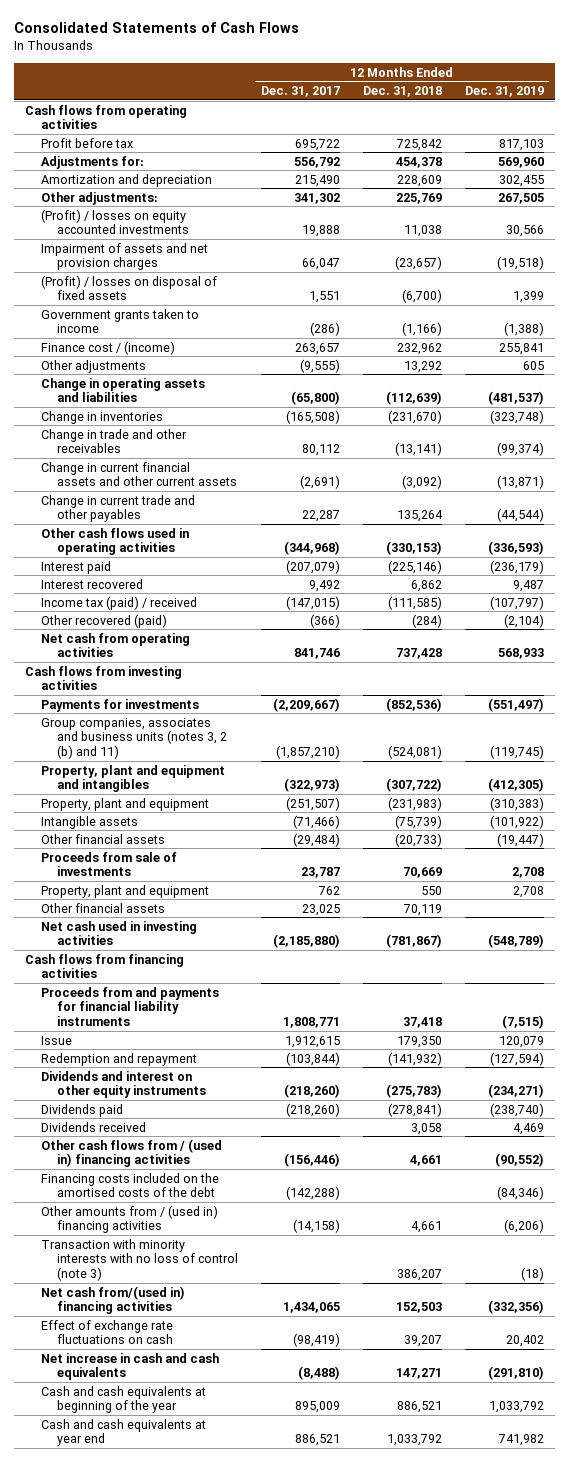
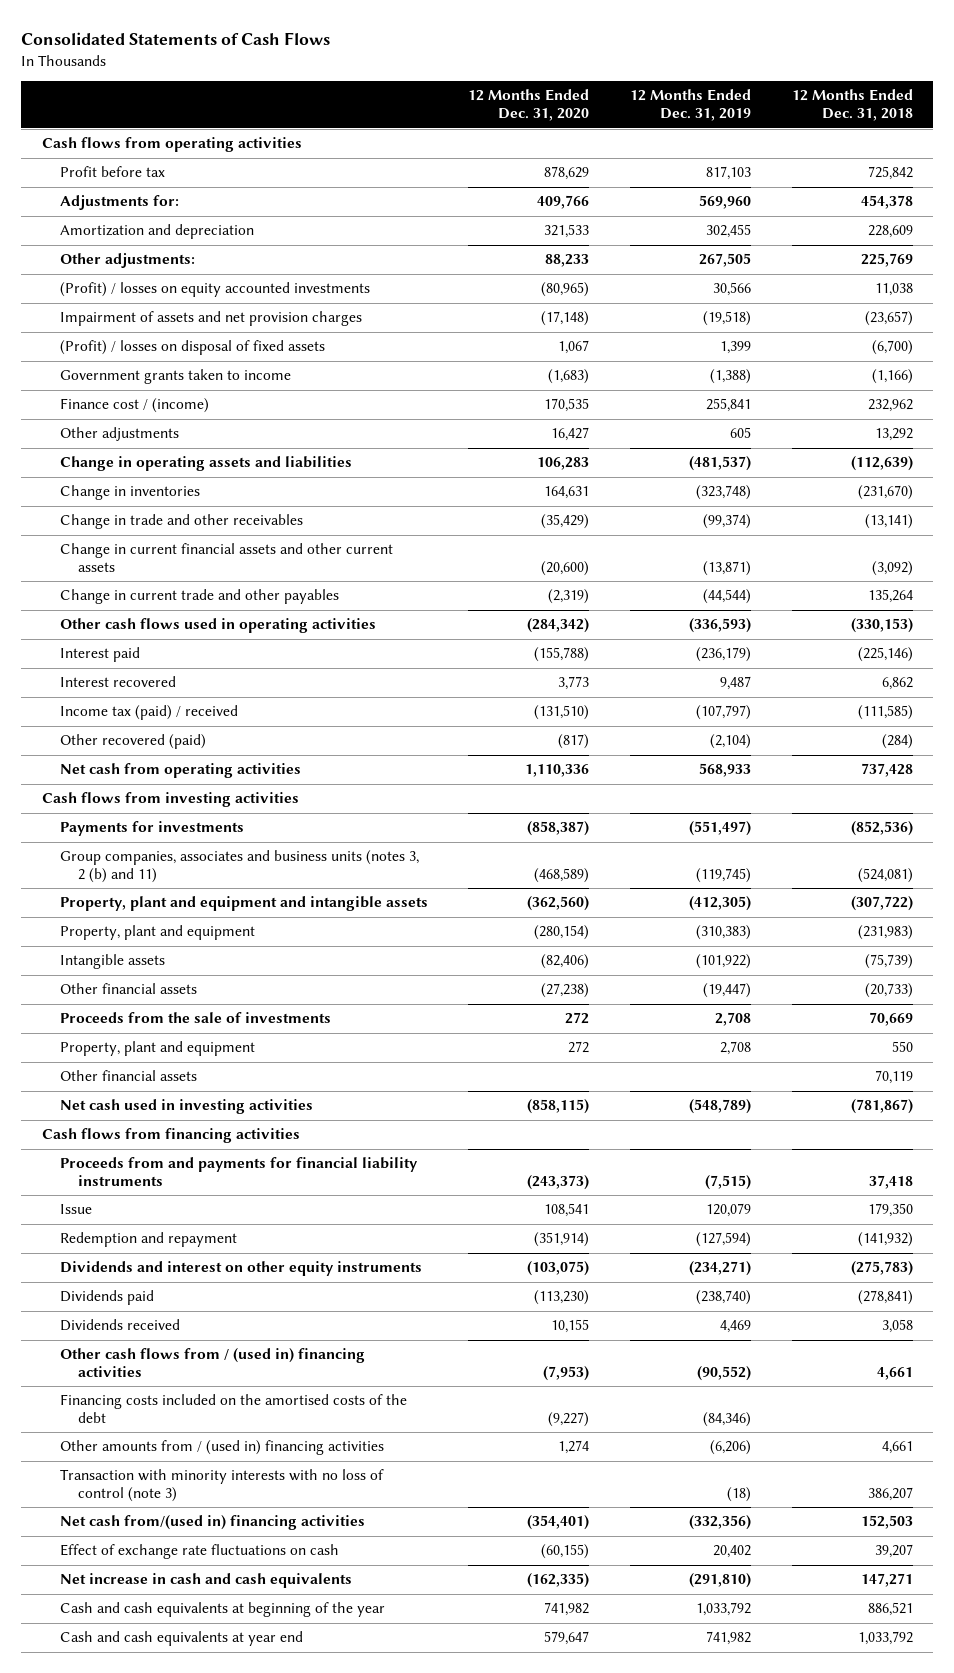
- | 12 Months Ended Dec. 31, 2017 | 12 Months Ended Dec. 31, 2018 | 12 Months Ended Dec. 31, 2019
+ | 12 Months Ended Dec. 31, 2020 | 12 Months Ended Dec. 31, 2019 | 12 Months Ended Dec. 31, 2018
- Property, plant and equipment and intangibles | (322,973) | (307,722) | (412,305)
+ Property, plant and equipment and intangible assets | (362,560) | (412,305) | (307,722)
- Proceeds from sale of investments | 23,787 | 70,669 | 2,708
+ Proceeds from the sale of investments | 272 | 2,708 | 70,669

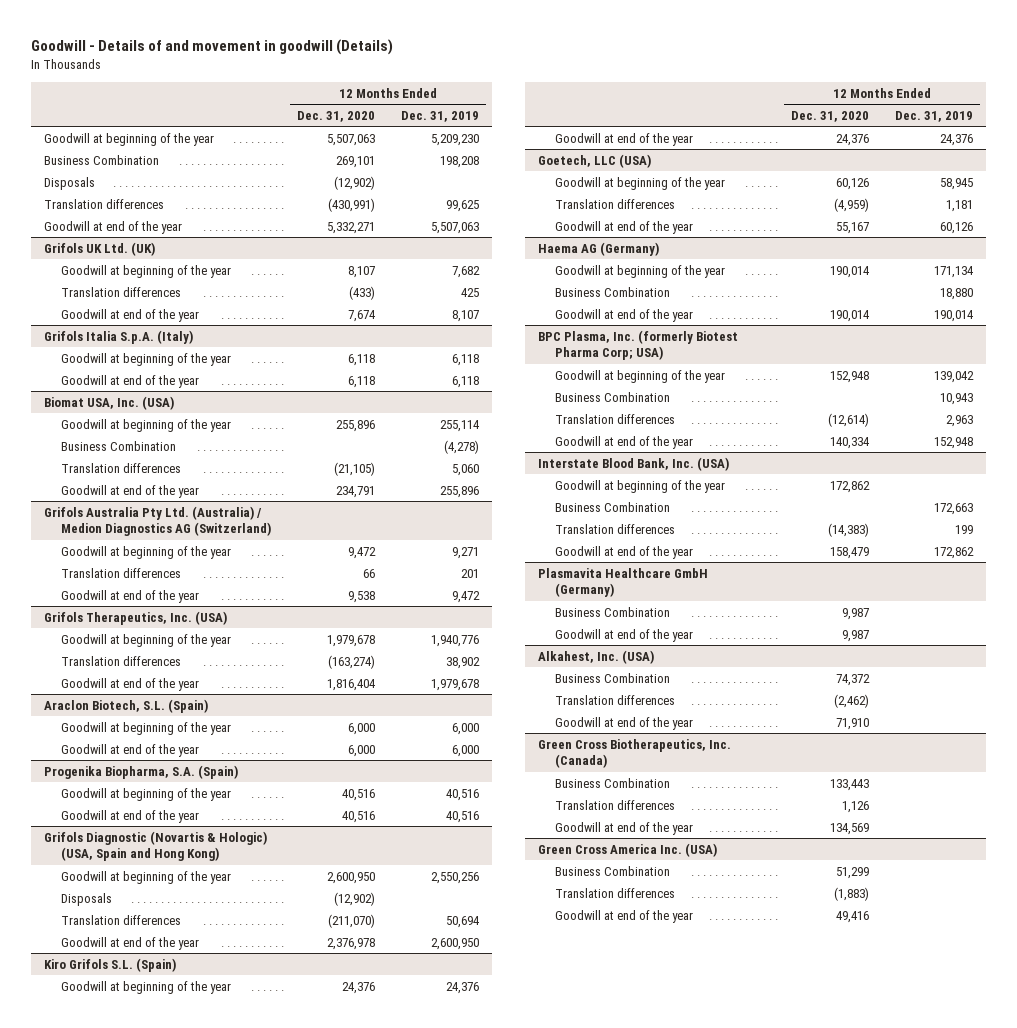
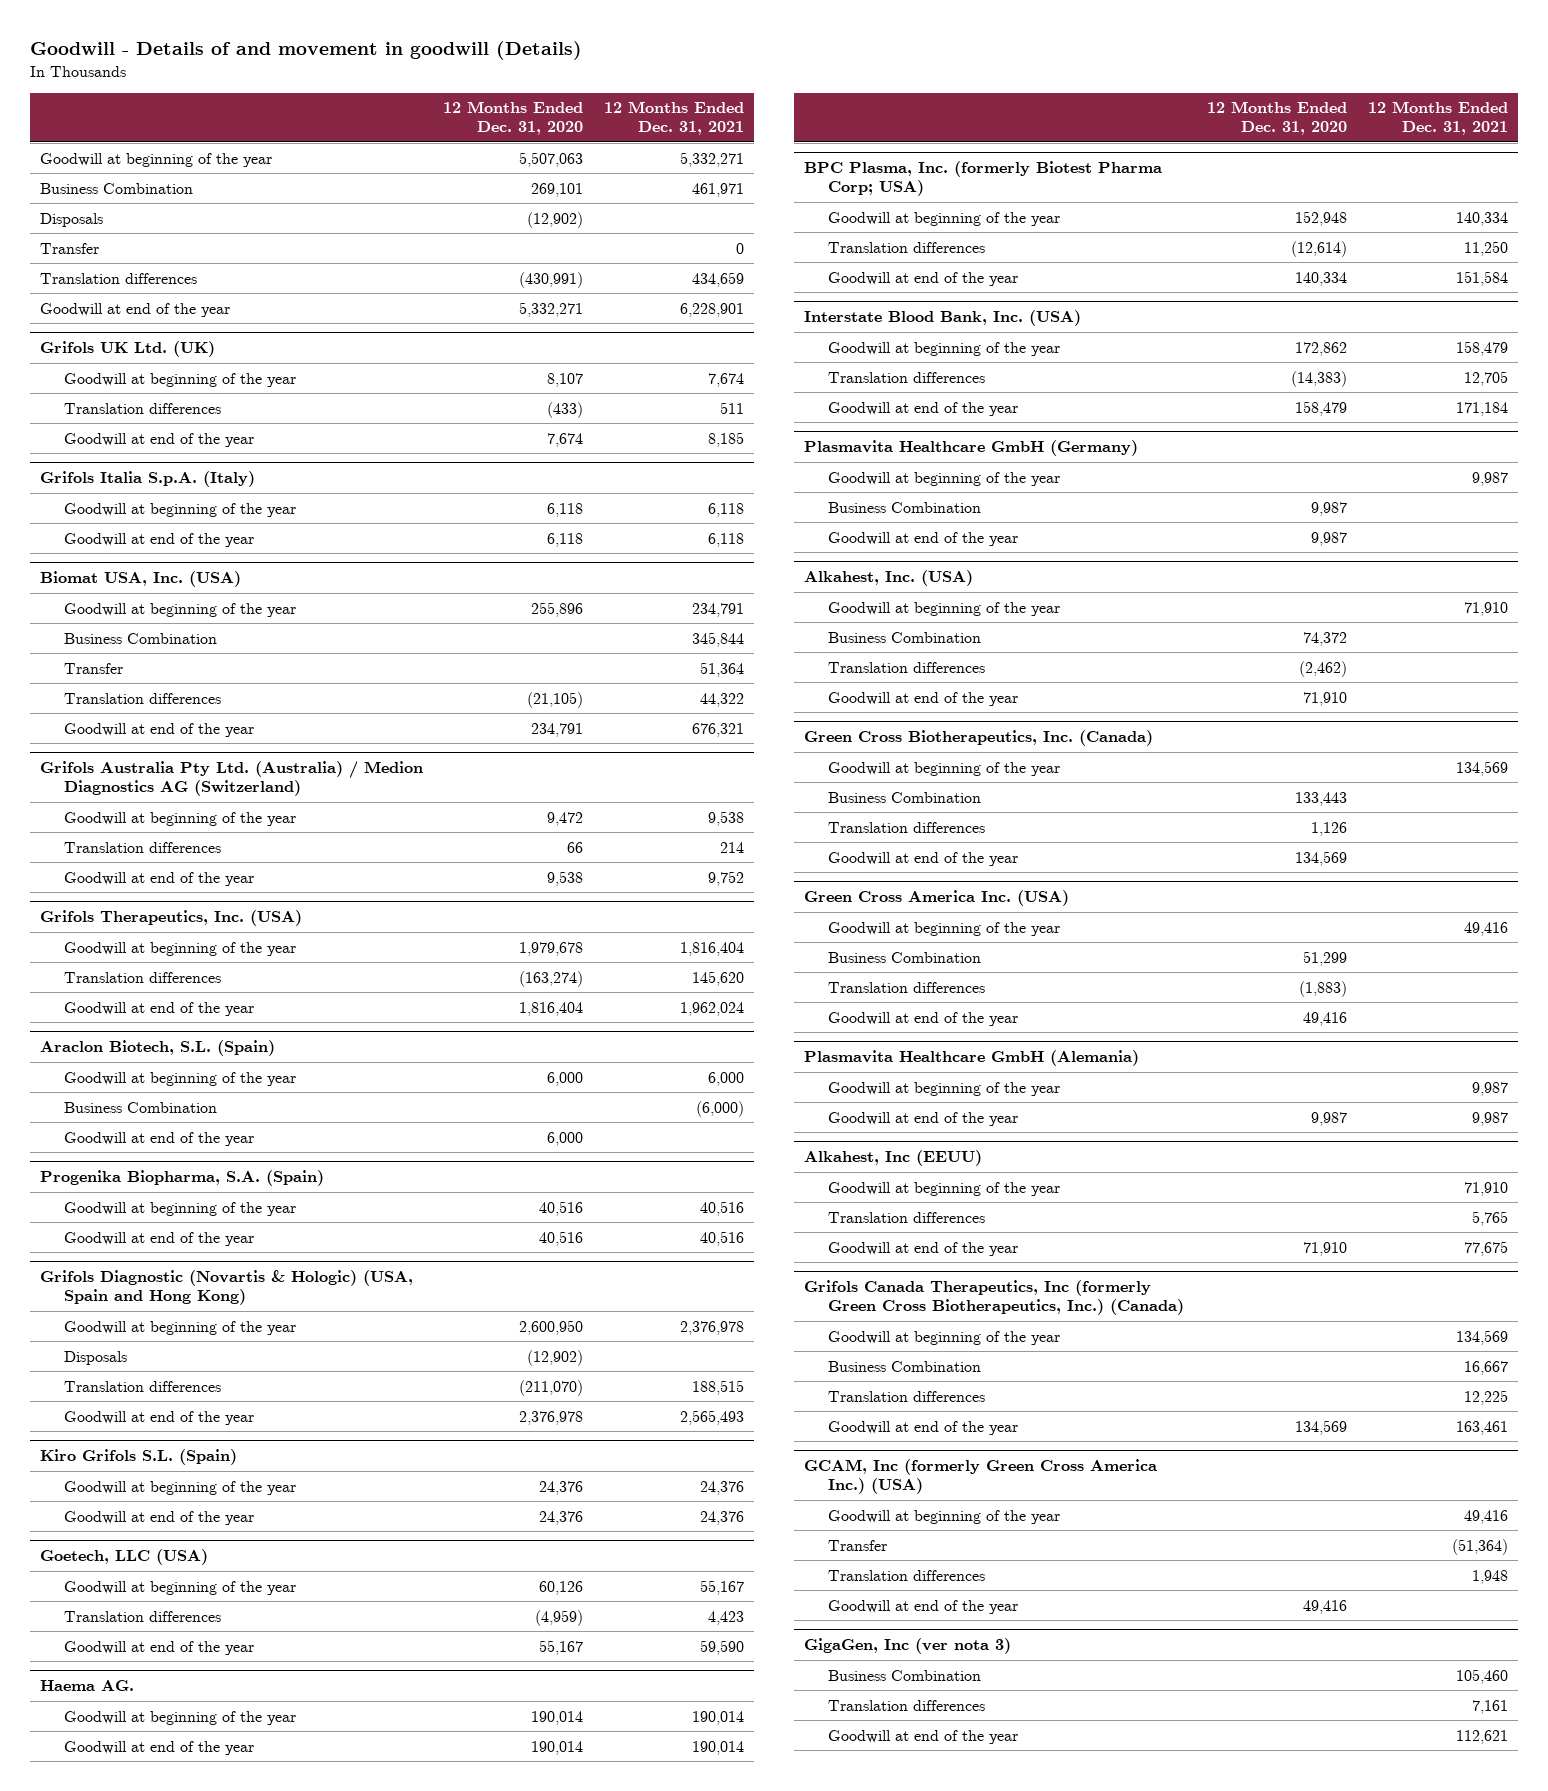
- | 12 Months Ended Dec. 31, 2020 | 12 Months Ended Dec. 31, 2019
+ | 12 Months Ended Dec. 31, 2020 | 12 Months Ended Dec. 31, 2021
+ Transfer | | 0
@ Biomat USA, Inc. (USA)
+ Transfer | | 51,364
@ Araclon Biotech, S.L. (Spain)
+ Business Combination | | (6,000)
- Haema AG (Germany)
+ Haema AG.
- Business Combination | | 18,880
@ BPC Plasma, Inc. (formerly Biotest Pharma Corp; USA)
- Business Combination | | 10,943
@ Interstate Blood Bank, Inc. (USA)
- Business Combination | | 172,663
@ Plasmavita Healthcare GmbH (Germany)
+ Goodwill at beginning of the year | | 9,987
@ Alkahest, Inc. (USA)
+ Goodwill at beginning of the year | | 71,910
@ Green Cross Biotherapeutics, Inc. (Canada)
+ Goodwill at beginning of the year | | 134,569
@ Green Cross America Inc. (USA)
+ Goodwill at beginning of the year | | 49,416
+ Plasmavita Healthcare GmbH (Alemania)
+ Goodwill at beginning of the year | | 9,987
+ Goodwill at end of the year | 9,987 | 9,987
+ Alkahest, Inc (EEUU)
+ Goodwill at beginning of the year | | 71,910
+ Translation differences | | 5,765
+ Goodwill at end of the year | 71,910 | 77,675
+ Grifols Canada Therapeutics, Inc (formerly Green Cross Biotherapeutics, Inc.) (Canada)
+ Goodwill at beginning of the year | | 134,569
+ Business Combination | | 16,667
+ Translation differences | | 12,225
+ Goodwill at end of the year | 134,569 | 163,461
+ GCAM, Inc (formerly Green Cross America Inc.) (USA)
+ Goodwill at beginning of the year | | 49,416
+ Transfer | | (51,364)
+ Translation differences | | 1,948
+ Goodwill at end of the year | 49,416 |
+ GigaGen, Inc (ver nota 3)
+ Business Combination | | 105,460
+ Translation differences | | 7,161
+ Goodwill at end of the year | | 112,621

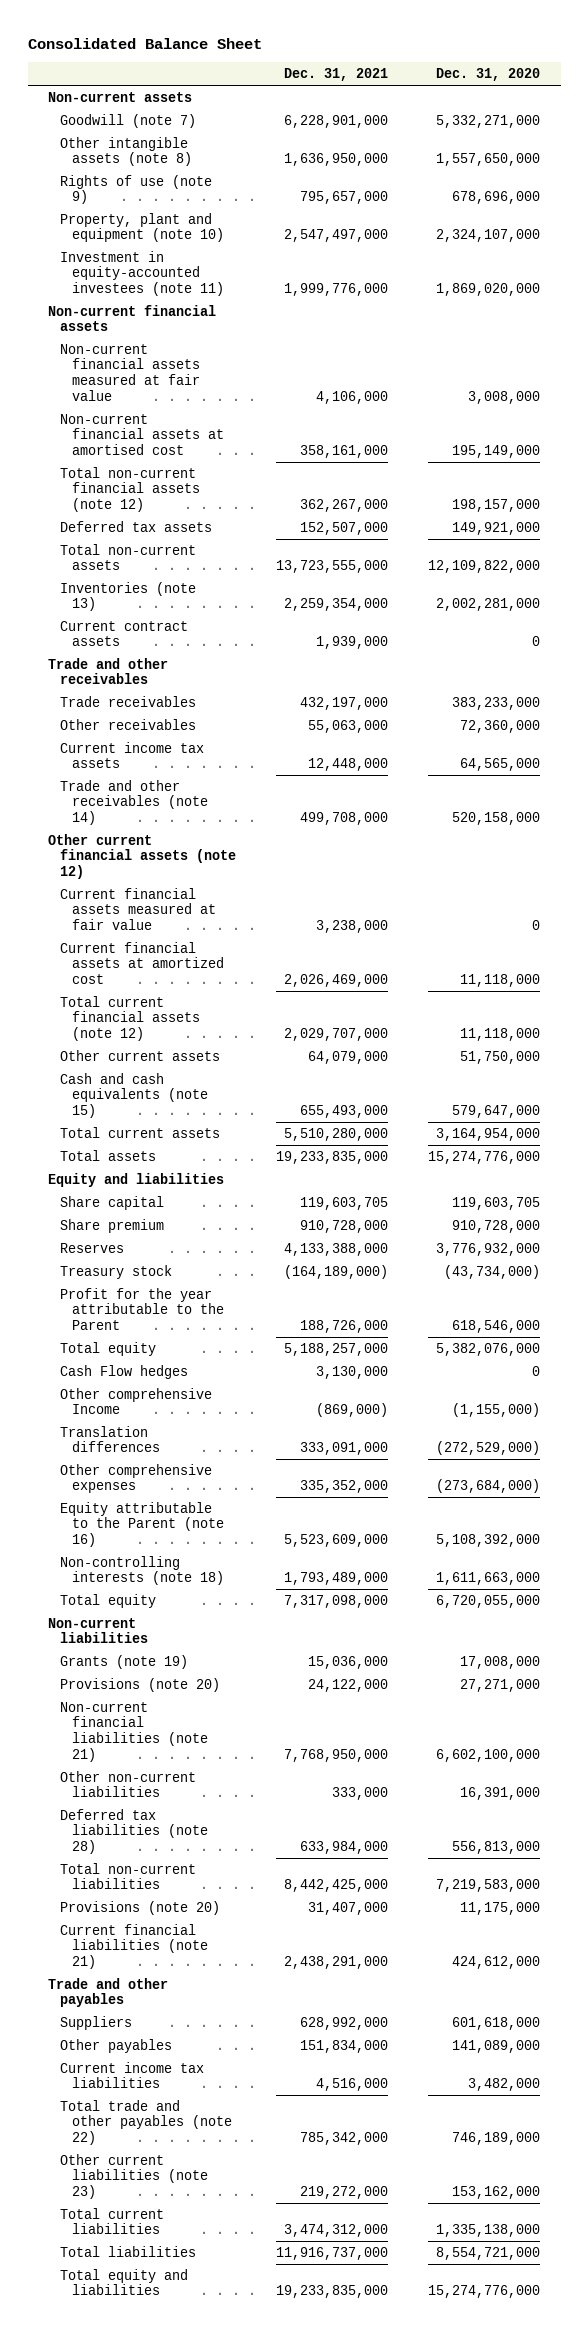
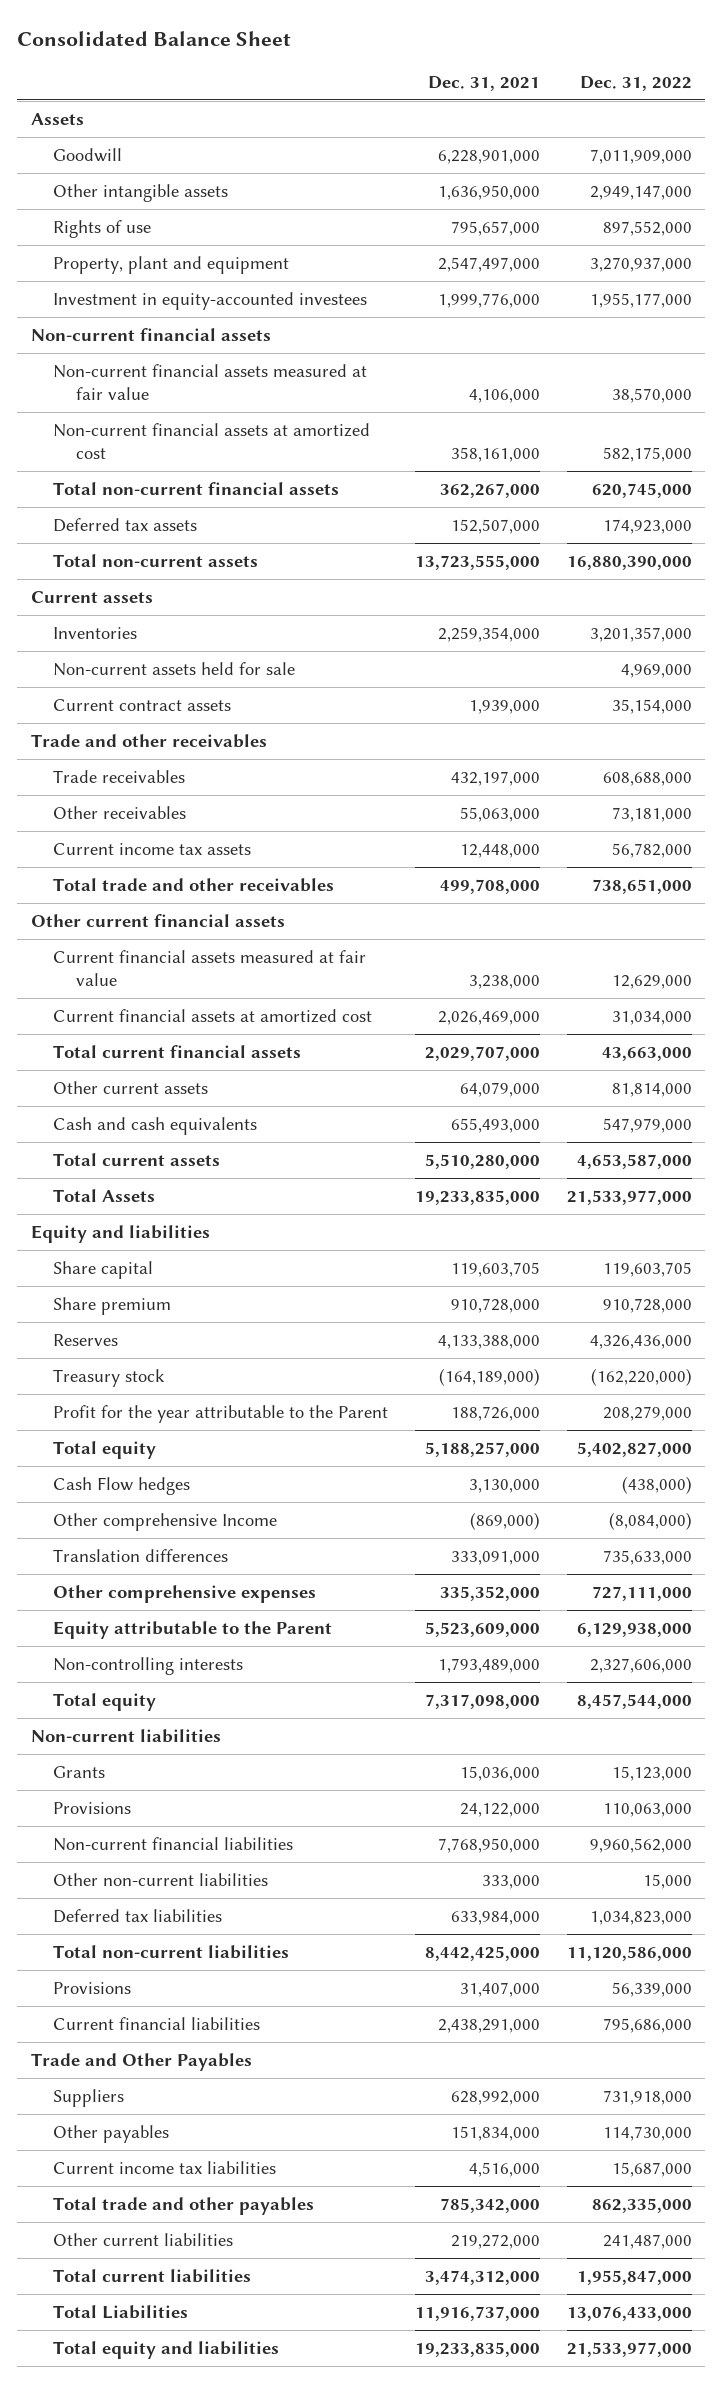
- | Dec. 31, 2021 | Dec. 31, 2020
+ | Dec. 31, 2021 | Dec. 31, 2022
- Non-current assets
- Goodwill (note 7) | 6,228,901,000 | 5,332,271,000
- Other intangible assets (note 8) | 1,636,950,000 | 1,557,650,000
- Rights of use (note 9) | 795,657,000 | 678,696,000
- Property, plant and equipment (note 10) | 2,547,497,000 | 2,324,107,000
- Investment in equity-accounted investees (note 11) | 1,999,776,000 | 1,869,020,000
+ Assets
+ Goodwill | 6,228,901,000 | 7,011,909,000
+ Other intangible assets | 1,636,950,000 | 2,949,147,000
+ Rights of use | 795,657,000 | 897,552,000
+ Property, plant and equipment | 2,547,497,000 | 3,270,937,000
+ Investment in equity-accounted investees | 1,999,776,000 | 1,955,177,000
- Non-current financial assets at amortised cost | 358,161,000 | 195,149,000
- Total non-current financial assets (note 12) | 362,267,000 | 198,157,000
+ Non-current financial assets at amortized cost | 358,161,000 | 582,175,000
+ Total non-current financial assets | 362,267,000 | 620,745,000
- Inventories (note 13) | 2,259,354,000 | 2,002,281,000
+ Current assets
+ Inventories | 2,259,354,000 | 3,201,357,000
+ Non-current assets held for sale | | 4,969,000
- Trade and other receivables (note 14) | 499,708,000 | 520,158,000
- Other current financial assets (note 12)
+ Total trade and other receivables | 499,708,000 | 738,651,000
+ Other current financial assets
- Total current financial assets (note 12) | 2,029,707,000 | 11,118,000
+ Total current financial assets | 2,029,707,000 | 43,663,000
- Cash and cash equivalents (note 15) | 655,493,000 | 579,647,000
+ Cash and cash equivalents | 655,493,000 | 547,979,000
- Total assets | 19,233,835,000 | 15,274,776,000
+ Total Assets | 19,233,835,000 | 21,533,977,000
- Equity attributable to the Parent (note 16) | 5,523,609,000 | 5,108,392,000
- Non-controlling interests (note 18) | 1,793,489,000 | 1,611,663,000
+ Equity attributable to the Parent | 5,523,609,000 | 6,129,938,000
+ Non-controlling interests | 1,793,489,000 | 2,327,606,000
- Grants (note 19) | 15,036,000 | 17,008,000
- Provisions (note 20) | 24,122,000 | 27,271,000
- Non-current financial liabilities (note 21) | 7,768,950,000 | 6,602,100,000
+ Grants | 15,036,000 | 15,123,000
+ Provisions | 24,122,000 | 110,063,000
+ Non-current financial liabilities | 7,768,950,000 | 9,960,562,000
- Deferred tax liabilities (note 28) | 633,984,000 | 556,813,000
+ Deferred tax liabilities | 633,984,000 | 1,034,823,000
- Provisions (note 20) | 31,407,000 | 11,175,000
- Current financial liabilities (note 21) | 2,438,291,000 | 424,612,000
- Trade and other payables
+ Provisions | 31,407,000 | 56,339,000
+ Current financial liabilities | 2,438,291,000 | 795,686,000
+ Trade and Other Payables
- Total trade and other payables (note 22) | 785,342,000 | 746,189,000
- Other current liabilities (note 23) | 219,272,000 | 153,162,000
+ Total trade and other payables | 785,342,000 | 862,335,000
+ Other current liabilities | 219,272,000 | 241,487,000
- Total liabilities | 11,916,737,000 | 8,554,721,000
+ Total Liabilities | 11,916,737,000 | 13,076,433,000

